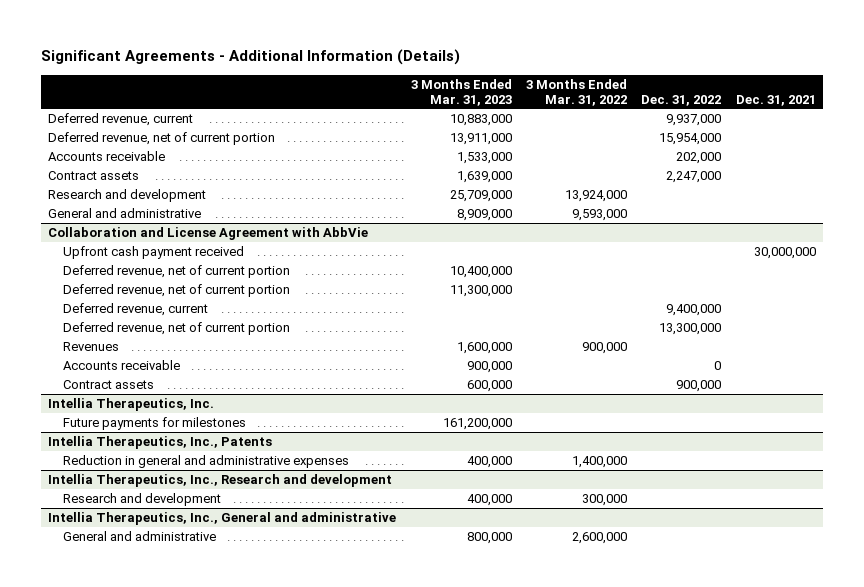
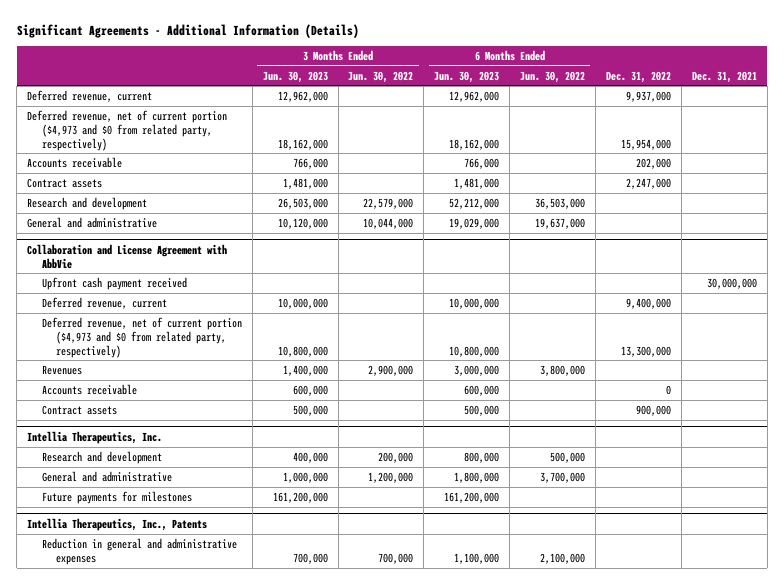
- | 3 Months Ended Mar. 31, 2023 | 3 Months Ended Mar. 31, 2022 | Dec. 31, 2022 | Dec. 31, 2021
+ | 3 Months Ended Jun. 30, 2023 | 3 Months Ended Jun. 30, 2022 | 6 Months Ended Jun. 30, 2023 | 6 Months Ended Jun. 30, 2022 | Dec. 31, 2022 | Dec. 31, 2021
- Deferred revenue, net of current portion | 13,911,000 | | 15,954,000 |
+ Deferred revenue, net of current portion ($4,973 and $0 from related party, respectively) | 18,162,000 | | 18,162,000 | | 15,954,000 |
@ Collaboration and License Agreement with AbbVie
- Deferred revenue, net of current portion | 10,400,000 | | |
- Deferred revenue, net of current portion | 11,300,000 | | |
- Deferred revenue, net of current portion | | | 13,300,000 |
+ Deferred revenue, net of current portion ($4,973 and $0 from related party, respectively) | 10,800,000 | | 10,800,000 | | 13,300,000 |
@ Intellia Therapeutics, Inc.
+ Research and development | 400,000 | 200,000 | 800,000 | 500,000 | |
+ General and administrative | 1,000,000 | 1,200,000 | 1,800,000 | 3,700,000 | |
- Intellia Therapeutics, Inc., Research and development
- Research and development | 400,000 | 300,000 | |
- Intellia Therapeutics, Inc., General and administrative
- General and administrative | 800,000 | 2,600,000 | |

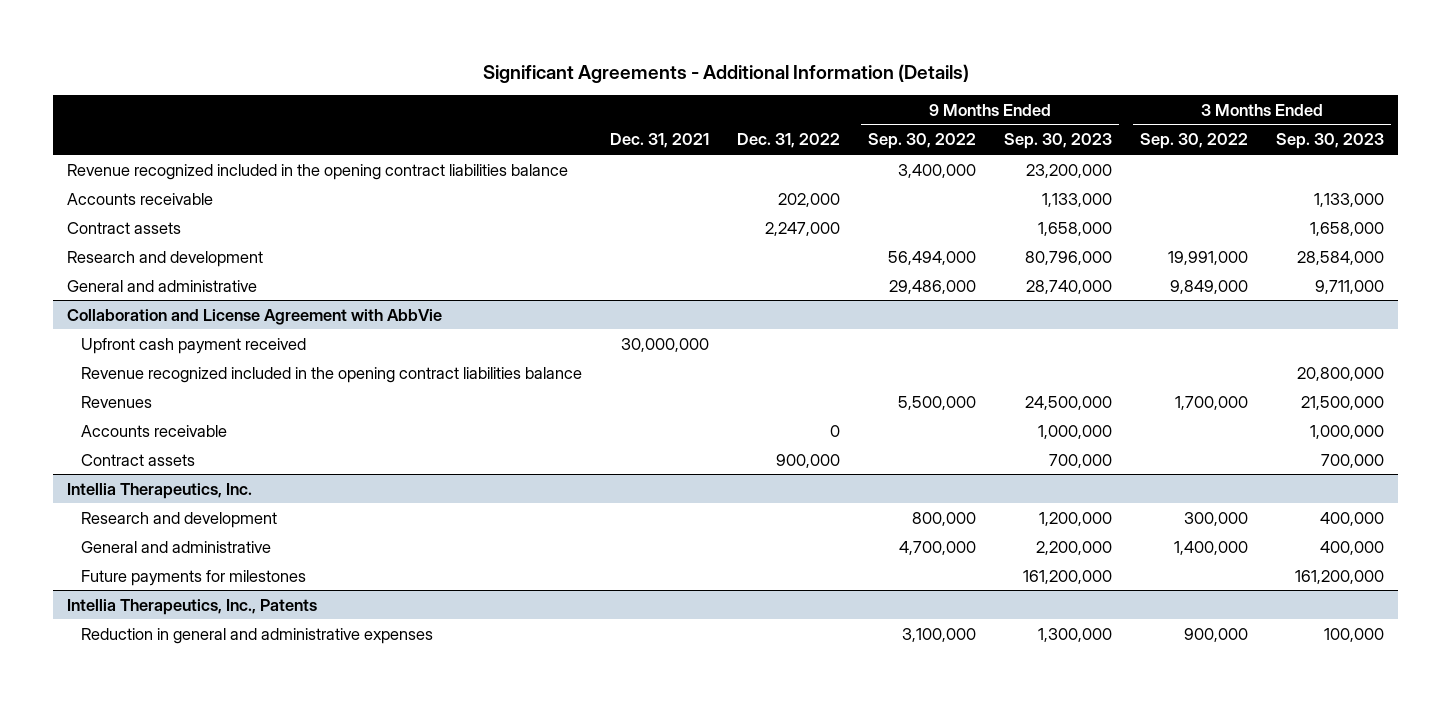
- | 3 Months Ended Jun. 30, 2023 | 3 Months Ended Jun. 30, 2022 | 6 Months Ended Jun. 30, 2023 | 6 Months Ended Jun. 30, 2022 | Dec. 31, 2022 | Dec. 31, 2021
+ | Dec. 31, 2021 | Dec. 31, 2022 | 9 Months Ended Sep. 30, 2022 | 9 Months Ended Sep. 30, 2023 | 3 Months Ended Sep. 30, 2022 | 3 Months Ended Sep. 30, 2023
- Deferred revenue, current | 12,962,000 | | 12,962,000 | | 9,937,000 |
- Deferred revenue, net of current portion ($4,973 and $0 from related party, respectively) | 18,162,000 | | 18,162,000 | | 15,954,000 |
+ Revenue recognized included in the opening contract liabilities balance | | | 3,400,000 | 23,200,000 | |
@ Collaboration and License Agreement with AbbVie
- Deferred revenue, current | 10,000,000 | | 10,000,000 | | 9,400,000 |
- Deferred revenue, net of current portion ($4,973 and $0 from related party, respectively) | 10,800,000 | | 10,800,000 | | 13,300,000 |
+ Revenue recognized included in the opening contract liabilities balance | | | | | | 20,800,000

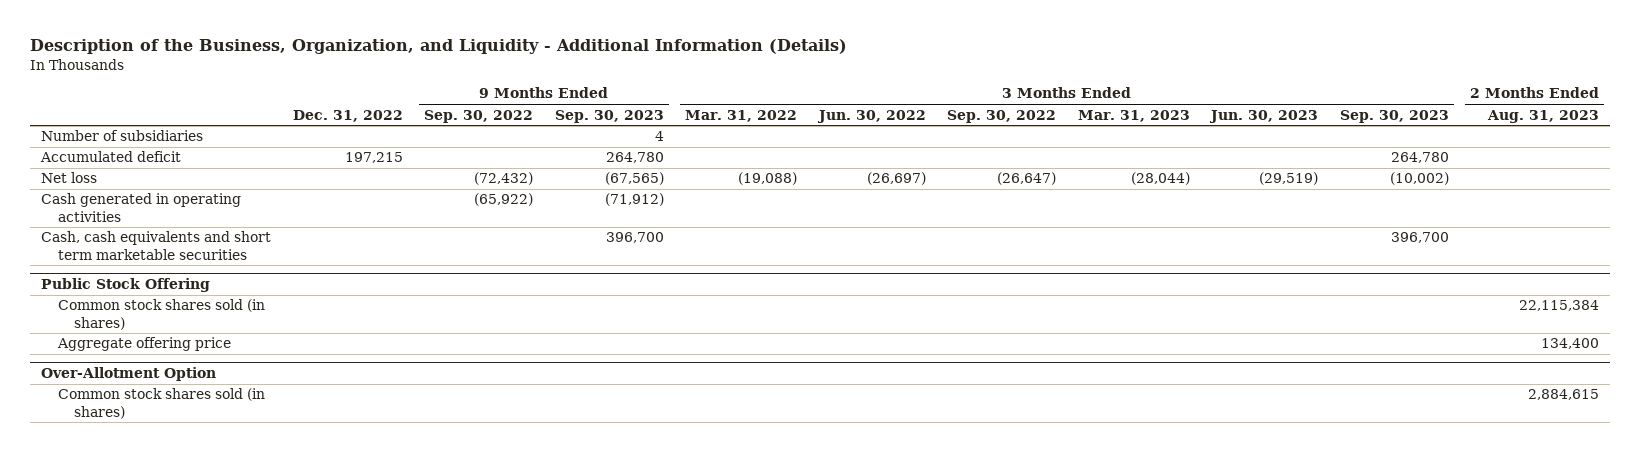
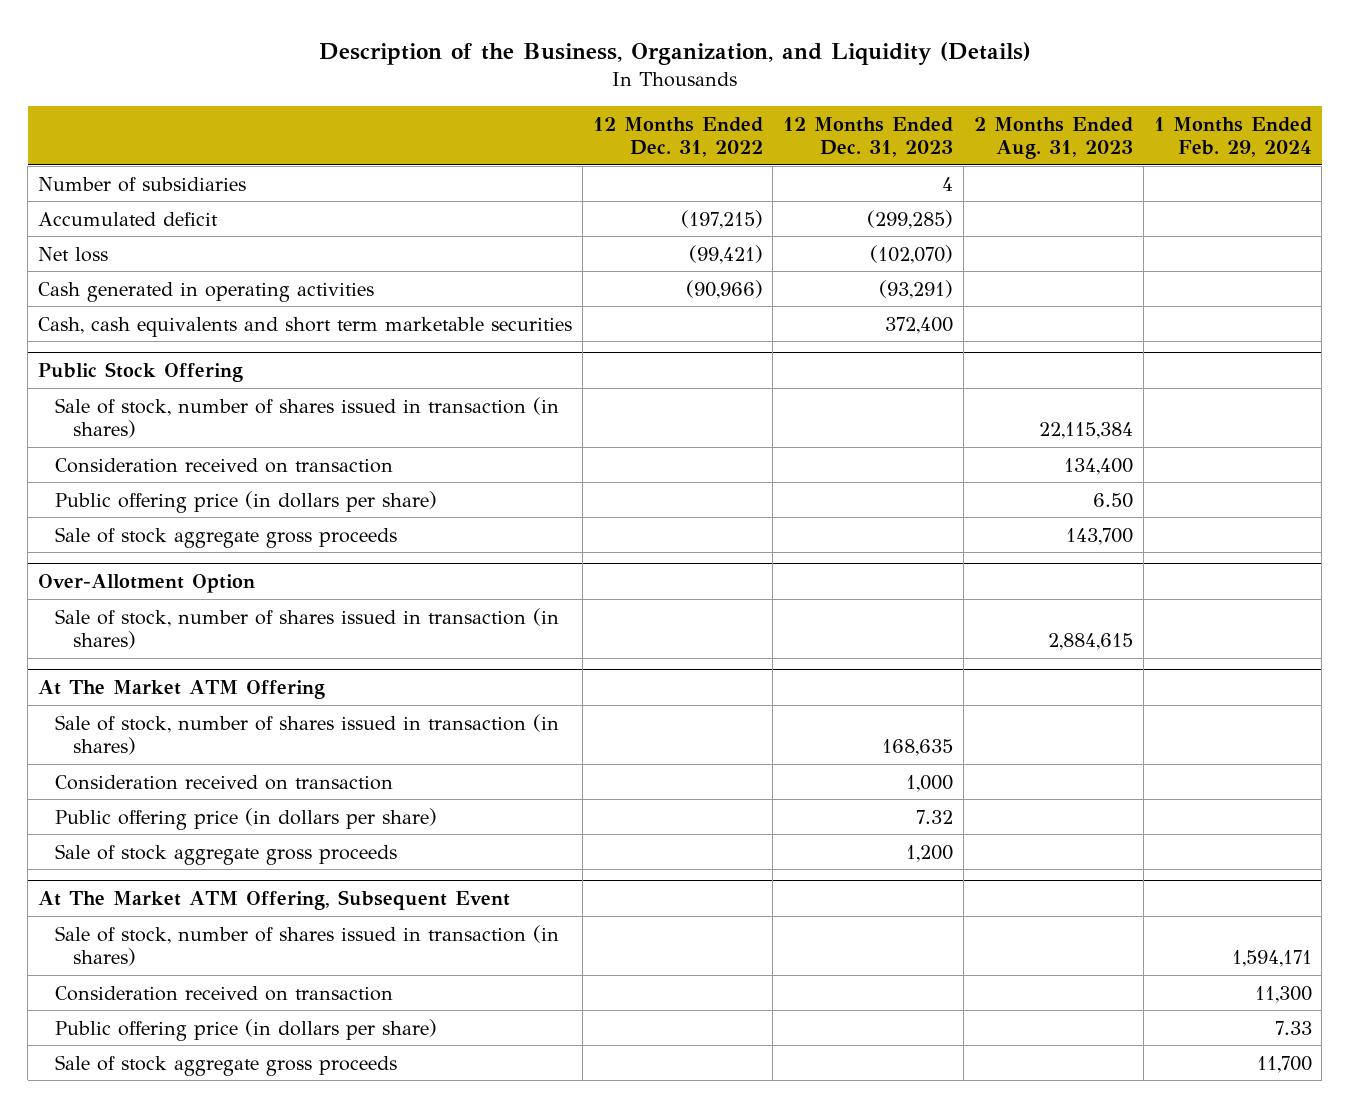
- Description of the Business, Organization, and Liquidity - Additional Information (Details)
+ Description of the Business, Organization, and Liquidity (Details)
- | Dec. 31, 2022 | 9 Months Ended Sep. 30, 2022 | 9 Months Ended Sep. 30, 2023 | 3 Months Ended Mar. 31, 2022 | 3 Months Ended Jun. 30, 2022 | 3 Months Ended Sep. 30, 2022 | 3 Months Ended Mar. 31, 2023 | 3 Months Ended Jun. 30, 2023 | 3 Months Ended Sep. 30, 2023 | 2 Months Ended Aug. 31, 2023
+ | 12 Months Ended Dec. 31, 2022 | 12 Months Ended Dec. 31, 2023 | 2 Months Ended Aug. 31, 2023 | 1 Months Ended Feb. 29, 2024
@ Public Stock Offering
- Common stock shares sold (in shares) | | | | | | | | | | 22,115,384
- Aggregate offering price | | | | | | | | | | 134,400
+ Sale of stock, number of shares issued in transaction (in shares) | | | 22,115,384 |
+ Consideration received on transaction | | | 134,400 |
+ Public offering price (in dollars per share) | | | 6.50 |
+ Sale of stock aggregate gross proceeds | | | 143,700 |
@ Over-Allotment Option
- Common stock shares sold (in shares) | | | | | | | | | | 2,884,615
+ Sale of stock, number of shares issued in transaction (in shares) | | | 2,884,615 |
+ At The Market ATM Offering
+ Sale of stock, number of shares issued in transaction (in shares) | | 168,635 | |
+ Consideration received on transaction | | 1,000 | |
+ Public offering price (in dollars per share) | | 7.32 | |
+ Sale of stock aggregate gross proceeds | | 1,200 | |
+ At The Market ATM Offering, Subsequent Event
+ Sale of stock, number of shares issued in transaction (in shares) | | | | 1,594,171
+ Consideration received on transaction | | | | 11,300
+ Public offering price (in dollars per share) | | | | 7.33
+ Sale of stock aggregate gross proceeds | | | | 11,700

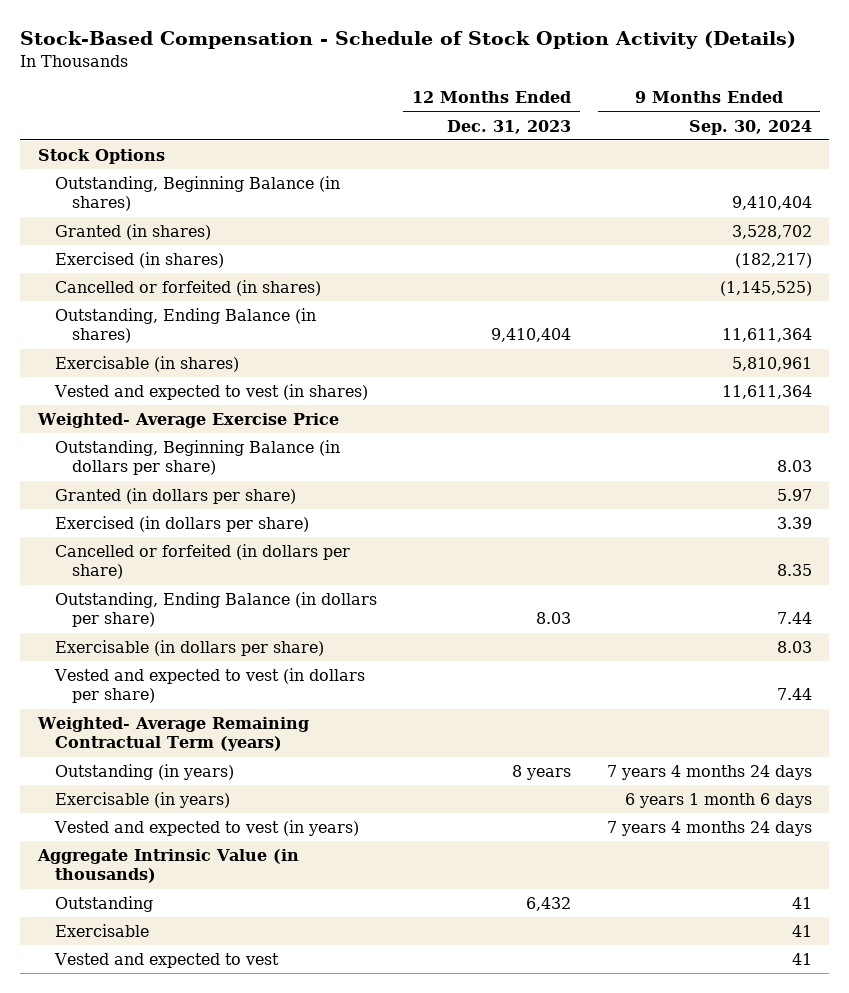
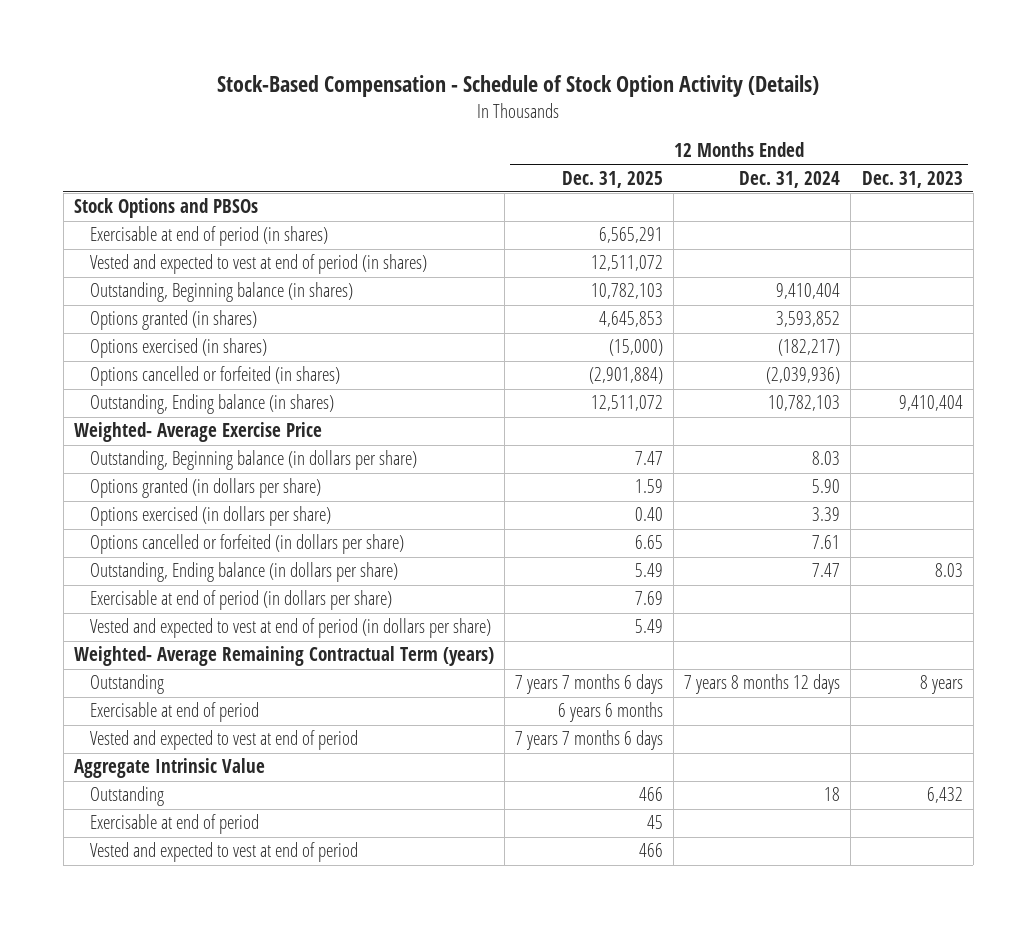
- | 12 Months Ended Dec. 31, 2023 | 9 Months Ended Sep. 30, 2024
+ | 12 Months Ended Dec. 31, 2025 | 12 Months Ended Dec. 31, 2024 | 12 Months Ended Dec. 31, 2023
- Stock Options
- Outstanding, Beginning Balance (in shares) | | 9,410,404
- Granted (in shares) | | 3,528,702
- Exercised (in shares) | | (182,217)
- Cancelled or forfeited (in shares) | | (1,145,525)
- Outstanding, Ending Balance (in shares) | 9,410,404 | 11,611,364
- Exercisable (in shares) | | 5,810,961
- Vested and expected to vest (in shares) | | 11,611,364
+ Stock Options and PBSOs
+ Exercisable at end of period (in shares) | 6,565,291 | |
+ Vested and expected to vest at end of period (in shares) | 12,511,072 | |
+ Outstanding, Beginning balance (in shares) | 10,782,103 | 9,410,404 |
+ Options granted (in shares) | 4,645,853 | 3,593,852 |
+ Options exercised (in shares) | (15,000) | (182,217) |
+ Options cancelled or forfeited (in shares) | (2,901,884) | (2,039,936) |
+ Outstanding, Ending balance (in shares) | 12,511,072 | 10,782,103 | 9,410,404
- Outstanding, Beginning Balance (in dollars per share) | | 8.03
- Granted (in dollars per share) | | 5.97
- Exercised (in dollars per share) | | 3.39
- Cancelled or forfeited (in dollars per share) | | 8.35
- Outstanding, Ending Balance (in dollars per share) | 8.03 | 7.44
- Exercisable (in dollars per share) | | 8.03
- Vested and expected to vest (in dollars per share) | | 7.44
+ Outstanding, Beginning balance (in dollars per share) | 7.47 | 8.03 |
+ Options granted (in dollars per share) | 1.59 | 5.90 |
+ Options exercised (in dollars per share) | 0.40 | 3.39 |
+ Options cancelled or forfeited (in dollars per share) | 6.65 | 7.61 |
+ Outstanding, Ending balance (in dollars per share) | 5.49 | 7.47 | 8.03
+ Exercisable at end of period (in dollars per share) | 7.69 | |
+ Vested and expected to vest at end of period (in dollars per share) | 5.49 | |
- Outstanding (in years) | 8 years | 7 years 4 months 24 days
- Exercisable (in years) | | 6 years 1 month 6 days
- Vested and expected to vest (in years) | | 7 years 4 months 24 days
- Aggregate Intrinsic Value (in thousands)
+ Outstanding | 7 years 7 months 6 days | 7 years 8 months 12 days | 8 years
+ Exercisable at end of period | 6 years 6 months | |
+ Vested and expected to vest at end of period | 7 years 7 months 6 days | |
+ Aggregate Intrinsic Value
- Exercisable | | 41
- Vested and expected to vest | | 41
+ Exercisable at end of period | 45 | |
+ Vested and expected to vest at end of period | 466 | |

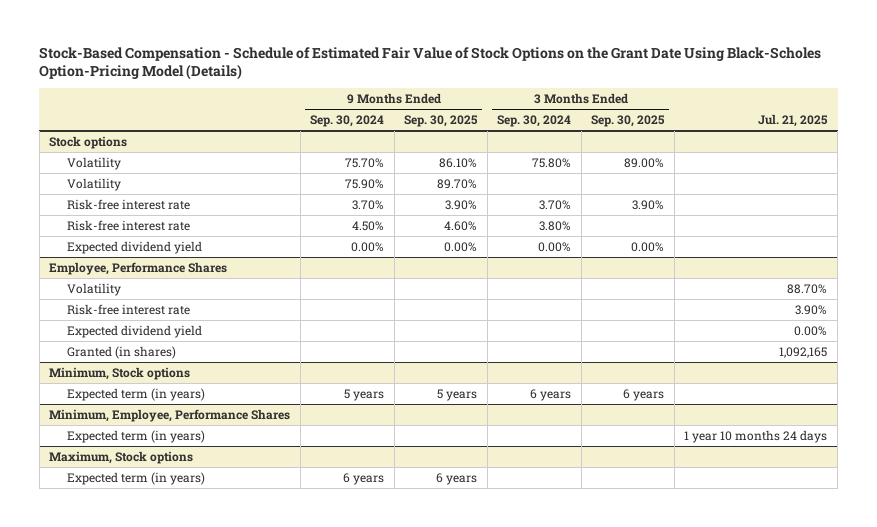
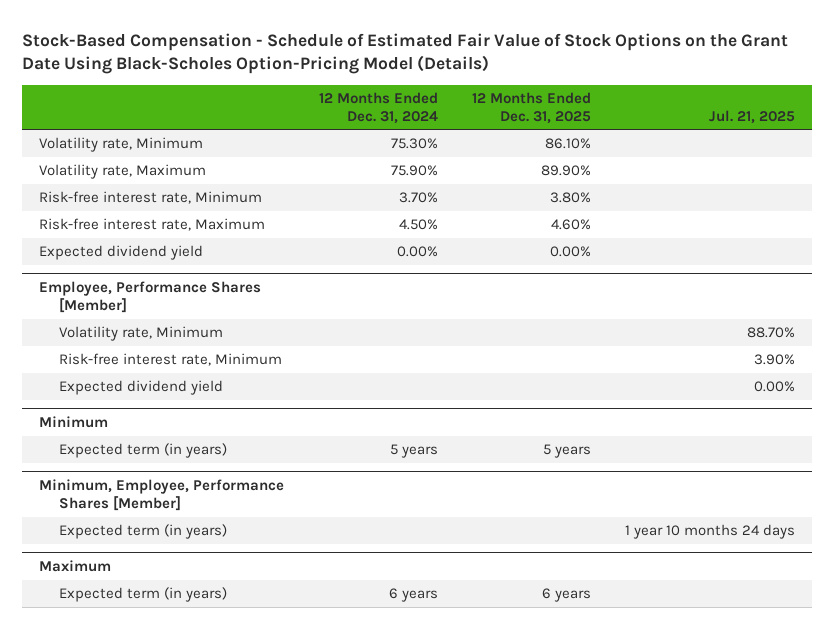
- | 9 Months Ended Sep. 30, 2024 | 9 Months Ended Sep. 30, 2025 | 3 Months Ended Sep. 30, 2024 | 3 Months Ended Sep. 30, 2025 | Jul. 21, 2025
+ | 12 Months Ended Dec. 31, 2024 | 12 Months Ended Dec. 31, 2025 | Jul. 21, 2025
- Stock options
- Volatility | 75.70% | 86.10% | 75.80% | 89.00% |
- Volatility | 75.90% | 89.70% | | |
- Risk-free interest rate | 3.70% | 3.90% | 3.70% | 3.90% |
- Risk-free interest rate | 4.50% | 4.60% | 3.80% | |
- Expected dividend yield | 0.00% | 0.00% | 0.00% | 0.00% |
- Employee, Performance Shares
- Volatility | | | | | 88.70%
- Risk-free interest rate | | | | | 3.90%
+ Volatility rate, Minimum | 75.30% | 86.10% |
+ Volatility rate, Maximum | 75.90% | 89.90% |
+ Risk-free interest rate, Minimum | 3.70% | 3.80% |
+ Risk-free interest rate, Maximum | 4.50% | 4.60% |
+ Expected dividend yield | 0.00% | 0.00% |
+ Employee, Performance Shares [Member]
+ Volatility rate, Minimum | | | 88.70%
+ Risk-free interest rate, Minimum | | | 3.90%
- Granted (in shares) | | | | | 1,092,165
- Minimum, Stock options
+ Minimum
- Minimum, Employee, Performance Shares
+ Minimum, Employee, Performance Shares [Member]
- Maximum, Stock options
+ Maximum

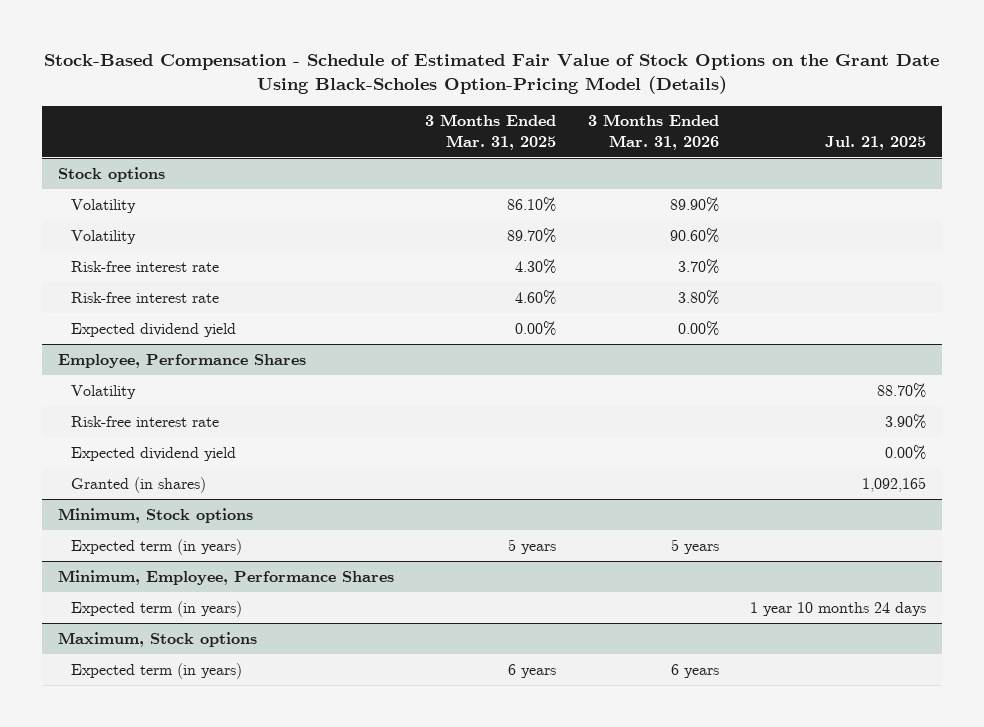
- | 12 Months Ended Dec. 31, 2024 | 12 Months Ended Dec. 31, 2025 | Jul. 21, 2025
+ | 3 Months Ended Mar. 31, 2025 | 3 Months Ended Mar. 31, 2026 | Jul. 21, 2025
- Volatility rate, Minimum | 75.30% | 86.10% |
- Volatility rate, Maximum | 75.90% | 89.90% |
- Risk-free interest rate, Minimum | 3.70% | 3.80% |
- Risk-free interest rate, Maximum | 4.50% | 4.60% |
- Expected dividend yield | 0.00% | 0.00% |
- Employee, Performance Shares [Member]
- Volatility rate, Minimum | | | 88.70%
- Risk-free interest rate, Minimum | | | 3.90%
+ Stock options
+ Volatility | 86.10% | 89.90% |
+ Volatility | 89.70% | 90.60% |
+ Risk-free interest rate | 4.30% | 3.70% |
+ Risk-free interest rate | 4.60% | 3.80% |
+ Expected dividend yield | 0.00% | 0.00% |
+ Employee, Performance Shares
+ Volatility | | | 88.70%
+ Risk-free interest rate | | | 3.90%
- Minimum
+ Granted (in shares) | | | 1,092,165
+ Minimum, Stock options
- Minimum, Employee, Performance Shares [Member]
+ Minimum, Employee, Performance Shares
- Maximum
+ Maximum, Stock options

